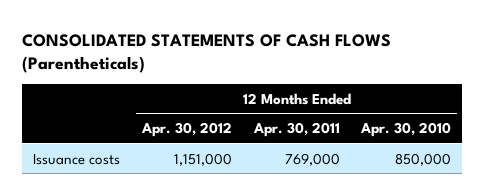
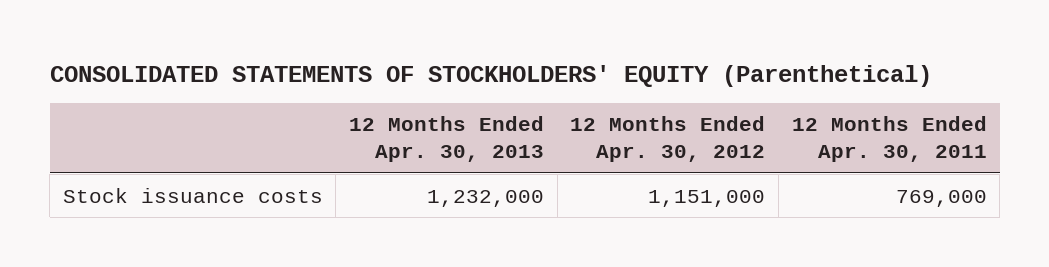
- CONSOLIDATED STATEMENTS OF CASH FLOWS (Parentheticals)
+ CONSOLIDATED STATEMENTS OF STOCKHOLDERS' EQUITY (Parenthetical)
- | 12 Months Ended Apr. 30, 2012 | 12 Months Ended Apr. 30, 2011 | 12 Months Ended Apr. 30, 2010
+ | 12 Months Ended Apr. 30, 2013 | 12 Months Ended Apr. 30, 2012 | 12 Months Ended Apr. 30, 2011
- Issuance costs | 1,151,000 | 769,000 | 850,000
+ Stock issuance costs | 1,232,000 | 1,151,000 | 769,000

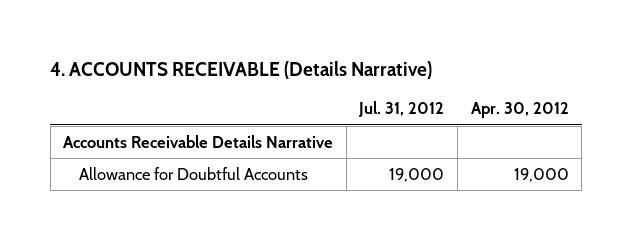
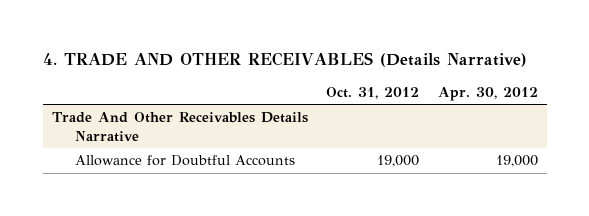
- 4. ACCOUNTS RECEIVABLE (Details Narrative)
+ 4. TRADE AND OTHER RECEIVABLES (Details Narrative)
- | Jul. 31, 2012 | Apr. 30, 2012
+ | Oct. 31, 2012 | Apr. 30, 2012
- Accounts Receivable Details Narrative
+ Trade And Other Receivables Details Narrative

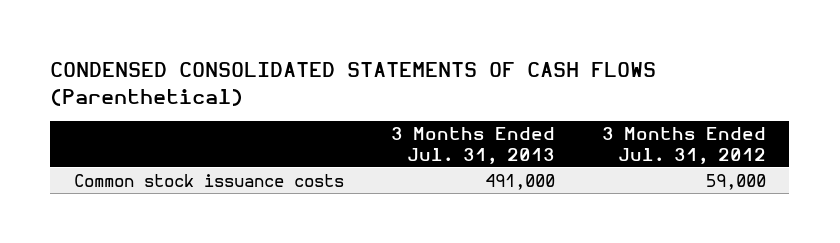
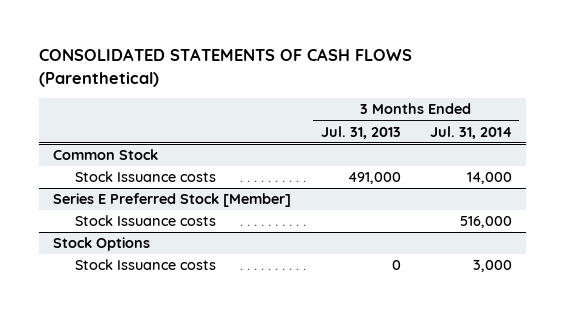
- CONDENSED CONSOLIDATED STATEMENTS OF CASH FLOWS (Parenthetical)
+ CONSOLIDATED STATEMENTS OF CASH FLOWS (Parenthetical)
- | 3 Months Ended Jul. 31, 2013 | 3 Months Ended Jul. 31, 2012
+ | 3 Months Ended Jul. 31, 2013 | 3 Months Ended Jul. 31, 2014
- Common stock issuance costs | 491,000 | 59,000
+ Common Stock
+ Stock Issuance costs | 491,000 | 14,000
+ Series E Preferred Stock [Member]
+ Stock Issuance costs | | 516,000
+ Stock Options
+ Stock Issuance costs | 0 | 3,000

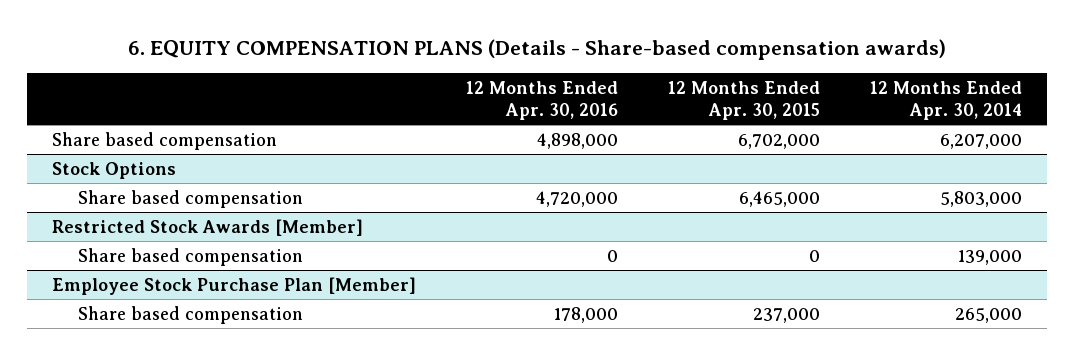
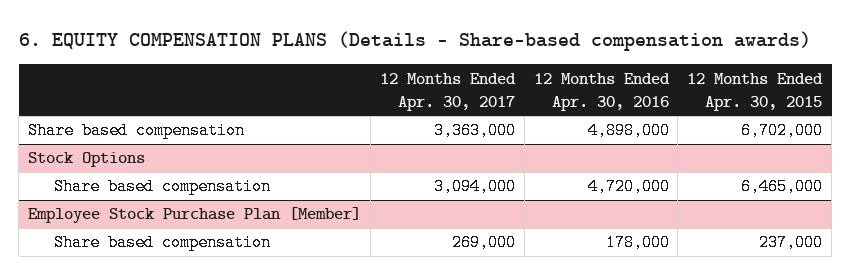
- | 12 Months Ended Apr. 30, 2016 | 12 Months Ended Apr. 30, 2015 | 12 Months Ended Apr. 30, 2014
+ | 12 Months Ended Apr. 30, 2017 | 12 Months Ended Apr. 30, 2016 | 12 Months Ended Apr. 30, 2015
- Restricted Stock Awards [Member]
- Share based compensation | 0 | 0 | 139,000

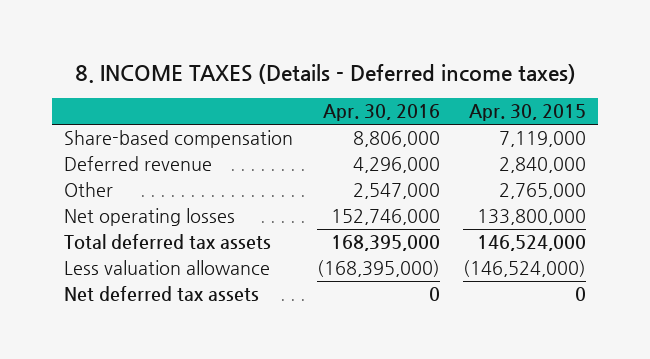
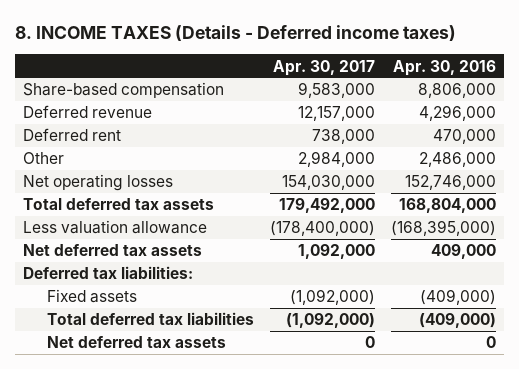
- | Apr. 30, 2016 | Apr. 30, 2015
+ | Apr. 30, 2017 | Apr. 30, 2016
- Other | 2,547,000 | 2,765,000
+ Deferred rent | 738,000 | 470,000
+ Other | 2,984,000 | 2,486,000
- Total deferred tax assets | 168,395,000 | 146,524,000
+ Total deferred tax assets | 179,492,000 | 168,804,000
+ Net deferred tax assets | 1,092,000 | 409,000
+ Deferred tax liabilities:
+ Fixed assets | (1,092,000) | (409,000)
+ Total deferred tax liabilities | (1,092,000) | (409,000)

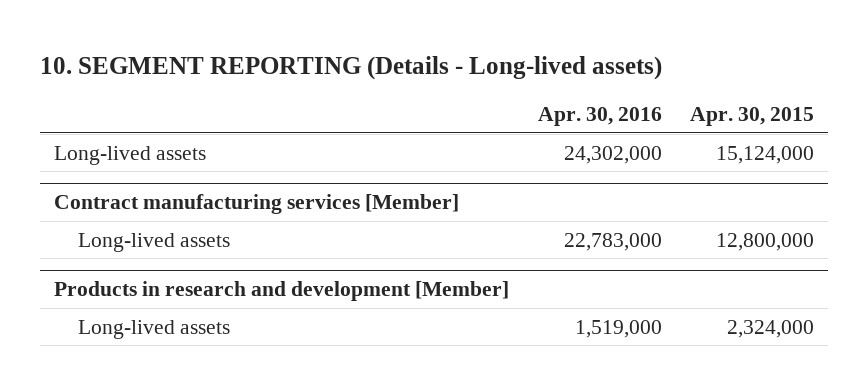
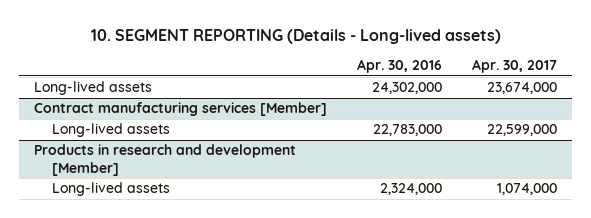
- | Apr. 30, 2016 | Apr. 30, 2015
+ | Apr. 30, 2016 | Apr. 30, 2017
@ Products in research and development [Member]
- Long-lived assets | 1,519,000 | 2,324,000
+ Long-lived assets | 2,324,000 | 1,074,000

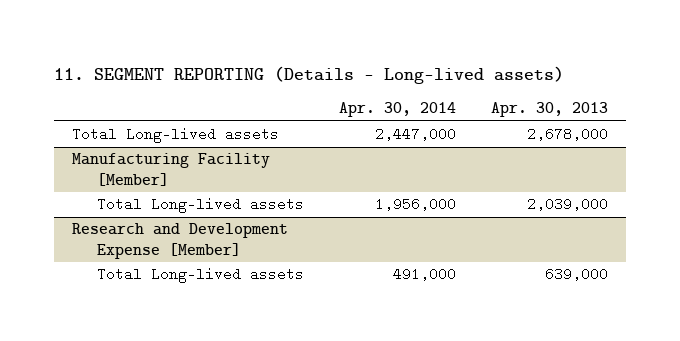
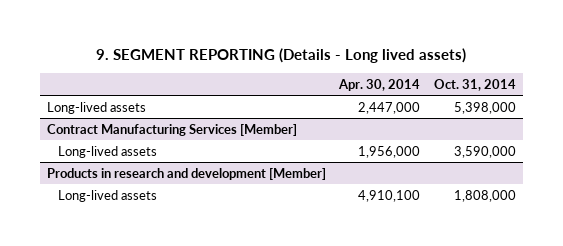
- 11. SEGMENT REPORTING (Details - Long-lived assets)
+ 9. SEGMENT REPORTING (Details - Long lived assets)
- | Apr. 30, 2014 | Apr. 30, 2013
+ | Apr. 30, 2014 | Oct. 31, 2014
- Total Long-lived assets | 2,447,000 | 2,678,000
- Manufacturing Facility [Member]
- Total Long-lived assets | 1,956,000 | 2,039,000
- Research and Development Expense [Member]
- Total Long-lived assets | 491,000 | 639,000
+ Long-lived assets | 2,447,000 | 5,398,000
+ Contract Manufacturing Services [Member]
+ Long-lived assets | 1,956,000 | 3,590,000
+ Products in research and development [Member]
+ Long-lived assets | 4,910,100 | 1,808,000

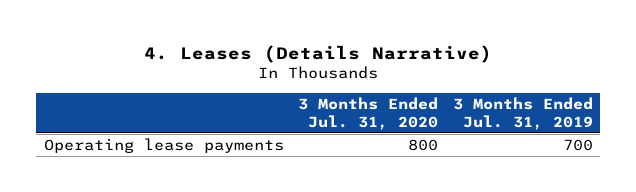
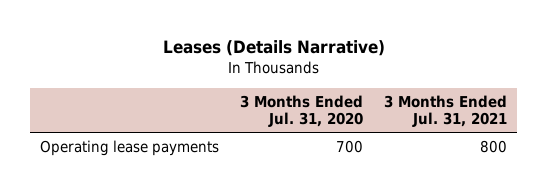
- 4. Leases (Details Narrative)
+ Leases (Details Narrative)
- | 3 Months Ended Jul. 31, 2020 | 3 Months Ended Jul. 31, 2019
+ | 3 Months Ended Jul. 31, 2020 | 3 Months Ended Jul. 31, 2021
- Operating lease payments | 800 | 700
+ Operating lease payments | 700 | 800

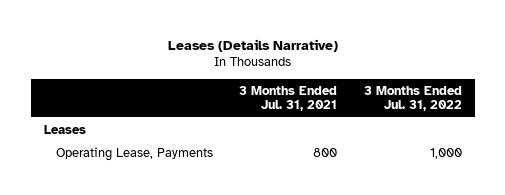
- | 3 Months Ended Jul. 31, 2020 | 3 Months Ended Jul. 31, 2021
+ | 3 Months Ended Jul. 31, 2021 | 3 Months Ended Jul. 31, 2022
- Operating lease payments | 700 | 800
+ Leases
+ Operating Lease, Payments | 800 | 1,000

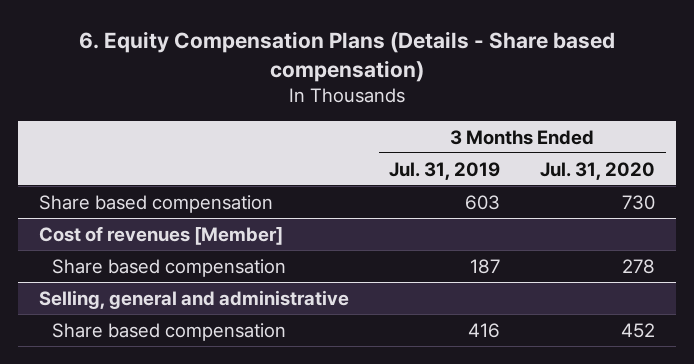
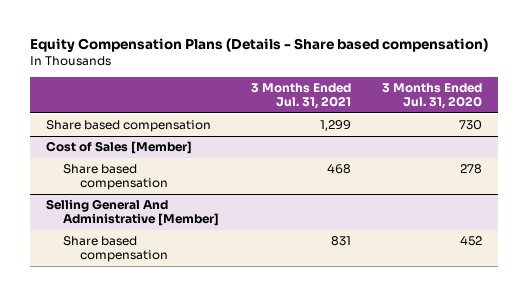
- 6. Equity Compensation Plans (Details - Share based compensation)
+ Equity Compensation Plans (Details - Share based compensation)
- | 3 Months Ended Jul. 31, 2019 | 3 Months Ended Jul. 31, 2020
+ | 3 Months Ended Jul. 31, 2021 | 3 Months Ended Jul. 31, 2020
- Cost of revenues [Member]
+ Cost of Sales [Member]
- Selling, general and administrative
+ Selling General And Administrative [Member]

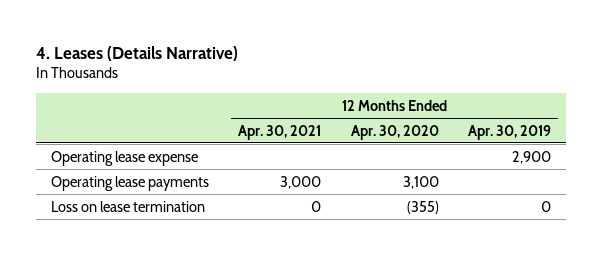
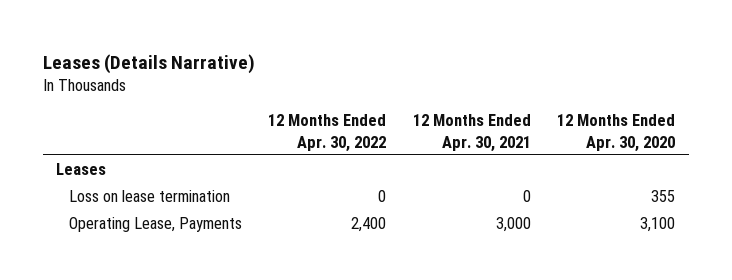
- 4. Leases (Details Narrative)
+ Leases (Details Narrative)
- | 12 Months Ended Apr. 30, 2021 | 12 Months Ended Apr. 30, 2020 | 12 Months Ended Apr. 30, 2019
+ | 12 Months Ended Apr. 30, 2022 | 12 Months Ended Apr. 30, 2021 | 12 Months Ended Apr. 30, 2020
- Operating lease expense | | | 2,900
- Operating lease payments | 3,000 | 3,100 |
- Loss on lease termination | 0 | (355) | 0
+ Leases
+ Loss on lease termination | 0 | 0 | 355
+ Operating Lease, Payments | 2,400 | 3,000 | 3,100

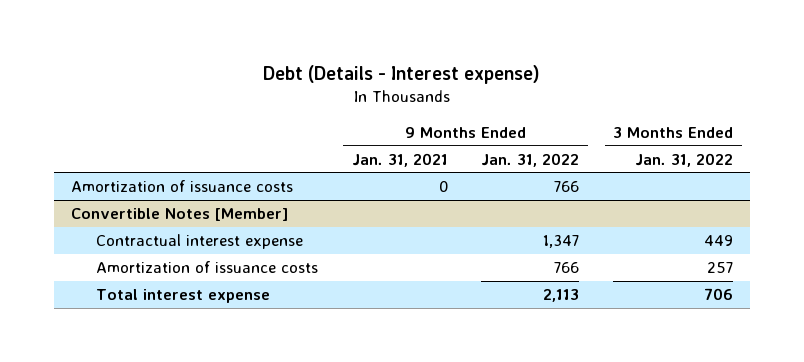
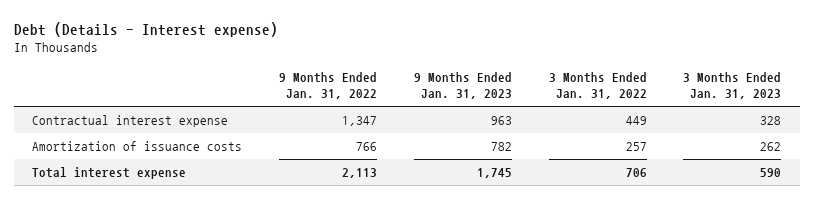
- | 9 Months Ended Jan. 31, 2021 | 9 Months Ended Jan. 31, 2022 | 3 Months Ended Jan. 31, 2022
+ | 9 Months Ended Jan. 31, 2022 | 9 Months Ended Jan. 31, 2023 | 3 Months Ended Jan. 31, 2022 | 3 Months Ended Jan. 31, 2023
- Amortization of issuance costs | 0 | 766 |
- Convertible Notes [Member]

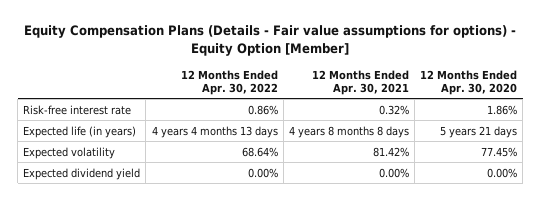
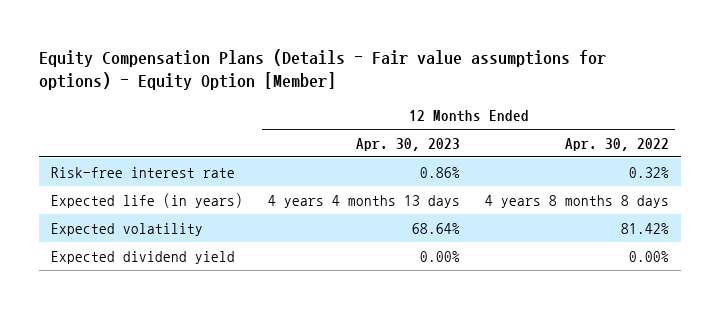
- | 12 Months Ended Apr. 30, 2022 | 12 Months Ended Apr. 30, 2021 | 12 Months Ended Apr. 30, 2020
+ | 12 Months Ended Apr. 30, 2023 | 12 Months Ended Apr. 30, 2022
- Risk-free interest rate | 0.86% | 0.32% | 1.86%
- Expected life (in years) | 4 years 4 months 13 days | 4 years 8 months 8 days | 5 years 21 days
- Expected volatility | 68.64% | 81.42% | 77.45%
+ Risk-free interest rate | 0.86% | 0.32%
+ Expected life (in years) | 4 years 4 months 13 days | 4 years 8 months 8 days
+ Expected volatility | 68.64% | 81.42%

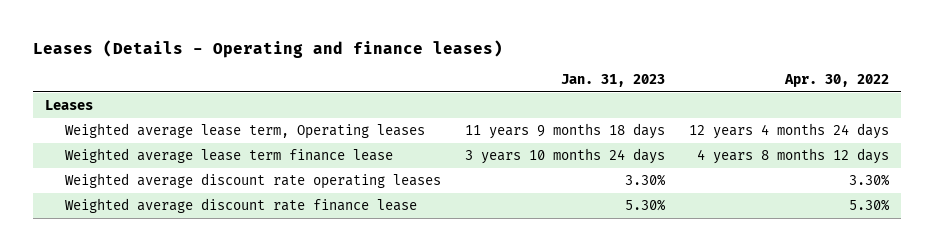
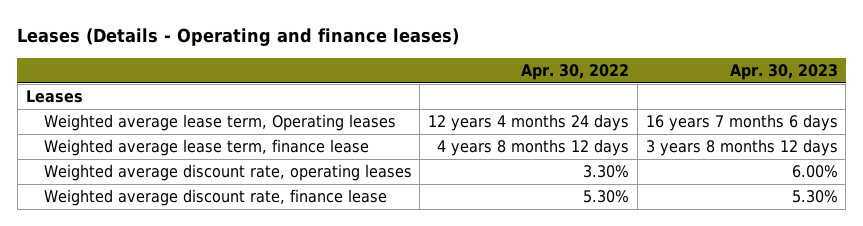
- | Jan. 31, 2023 | Apr. 30, 2022
+ | Apr. 30, 2022 | Apr. 30, 2023
- Weighted average lease term finance lease | 3 years 10 months 24 days | 4 years 8 months 12 days
- Weighted average discount rate operating leases | 3.30% | 3.30%
- Weighted average discount rate finance lease | 5.30% | 5.30%
+ Weighted average lease term, finance lease | 4 years 8 months 12 days | 3 years 8 months 12 days
+ Weighted average discount rate, operating leases | 3.30% | 6.00%
+ Weighted average discount rate, finance lease | 5.30% | 5.30%

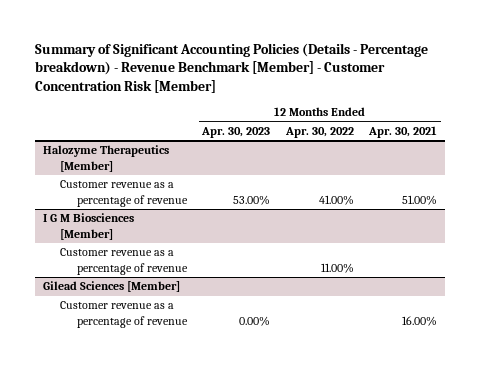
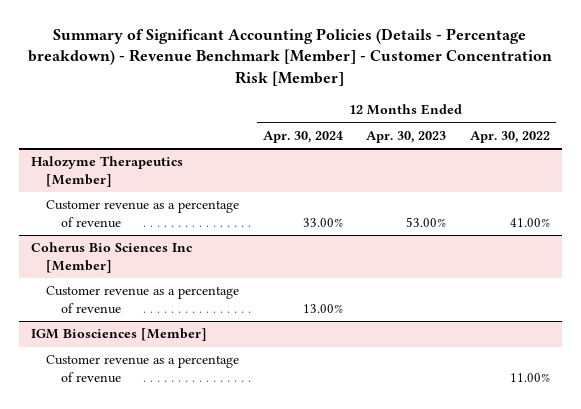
- | 12 Months Ended Apr. 30, 2023 | 12 Months Ended Apr. 30, 2022 | 12 Months Ended Apr. 30, 2021
+ | 12 Months Ended Apr. 30, 2024 | 12 Months Ended Apr. 30, 2023 | 12 Months Ended Apr. 30, 2022
- I G M Biosciences [Member]
+ Coherus Bio Sciences Inc [Member]
+ Customer revenue as a percentage of revenue | 13.00% | |
+ IGM Biosciences [Member]
- Gilead Sciences [Member]
- Customer revenue as a percentage of revenue | 0.00% | | 16.00%

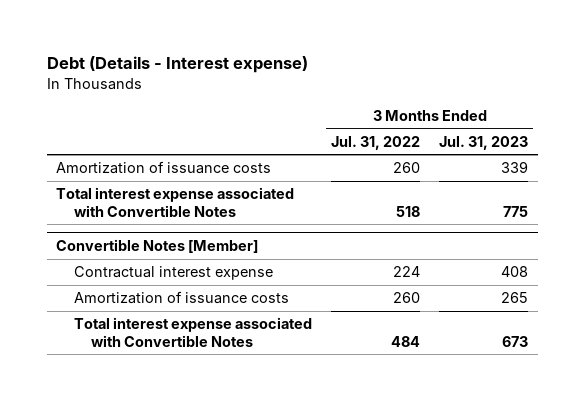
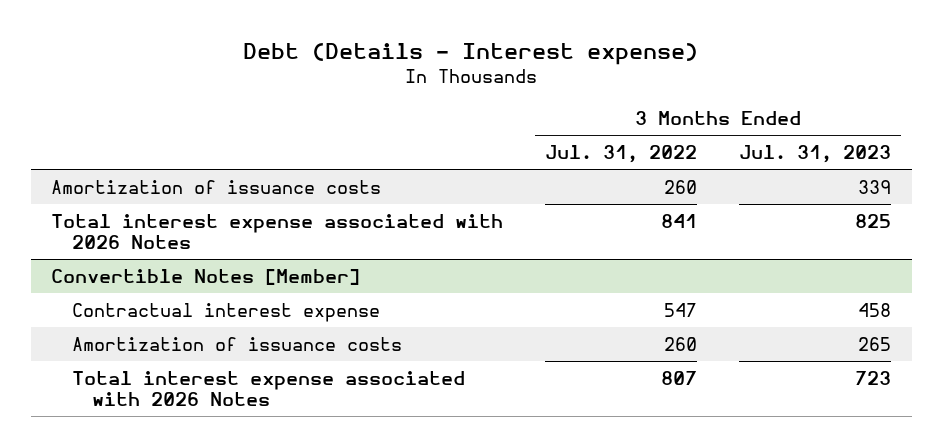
- Total interest expense associated with Convertible Notes | 518 | 775
+ Total interest expense associated with 2026 Notes | 841 | 825
@ Convertible Notes [Member]
- Contractual interest expense | 224 | 408
+ Contractual interest expense | 547 | 458
- Total interest expense associated with Convertible Notes | 484 | 673
+ Total interest expense associated with 2026 Notes | 807 | 723

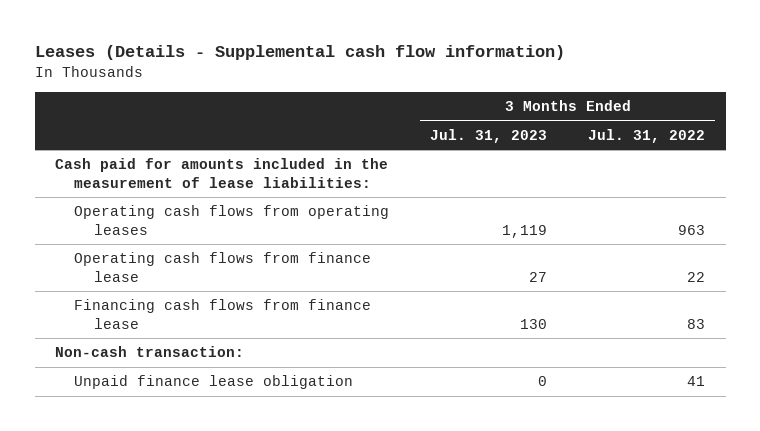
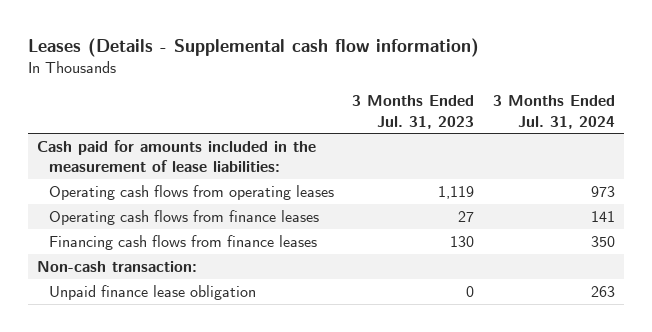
- | 3 Months Ended Jul. 31, 2023 | 3 Months Ended Jul. 31, 2022
+ | 3 Months Ended Jul. 31, 2023 | 3 Months Ended Jul. 31, 2024
- Operating cash flows from finance lease | 27 | 22
- Financing cash flows from finance lease | 130 | 83
+ Operating cash flows from finance leases | 27 | 141
+ Financing cash flows from finance leases | 130 | 350

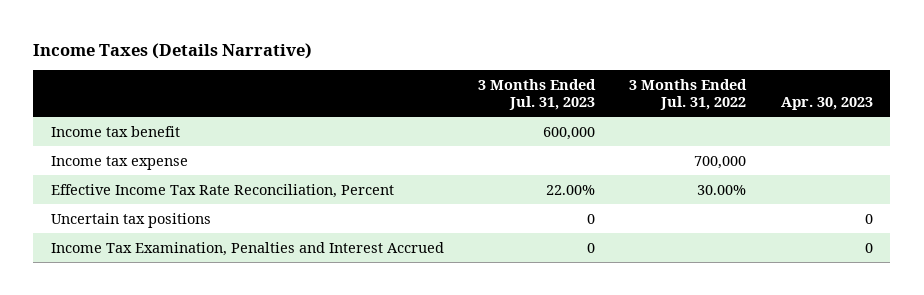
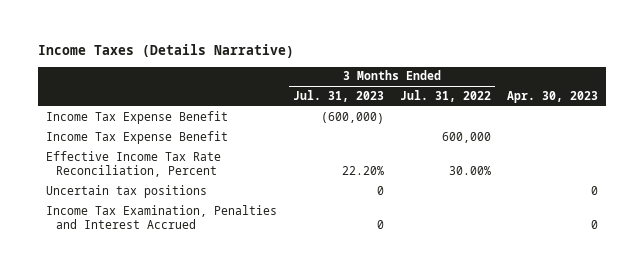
- Income tax benefit | 600,000 | |
- Income tax expense | | 700,000 |
- Effective Income Tax Rate Reconciliation, Percent | 22.00% | 30.00% |
+ Income Tax Expense Benefit | (600,000) | |
+ Income Tax Expense Benefit | | 600,000 |
+ Effective Income Tax Rate Reconciliation, Percent | 22.20% | 30.00% |

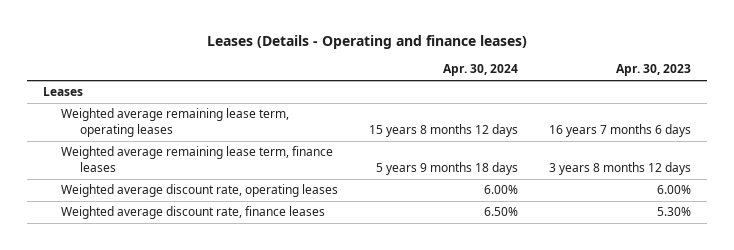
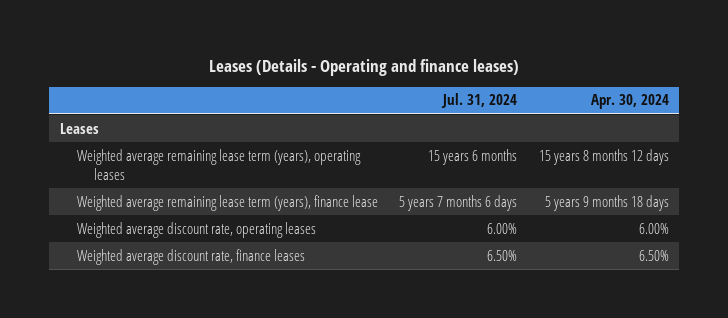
- | Apr. 30, 2024 | Apr. 30, 2023
+ | Jul. 31, 2024 | Apr. 30, 2024
- Weighted average remaining lease term, operating leases | 15 years 8 months 12 days | 16 years 7 months 6 days
- Weighted average remaining lease term, finance leases | 5 years 9 months 18 days | 3 years 8 months 12 days
+ Weighted average remaining lease term (years), operating leases | 15 years 6 months | 15 years 8 months 12 days
+ Weighted average remaining lease term (years), finance lease | 5 years 7 months 6 days | 5 years 9 months 18 days

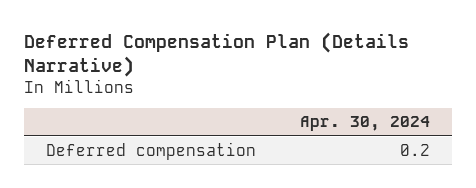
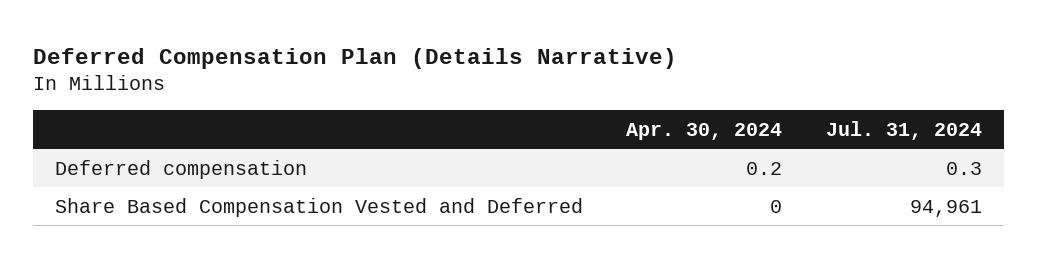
- | Apr. 30, 2024
+ | Apr. 30, 2024 | Jul. 31, 2024
+ Share Based Compensation Vested and Deferred | 0 | 94,961

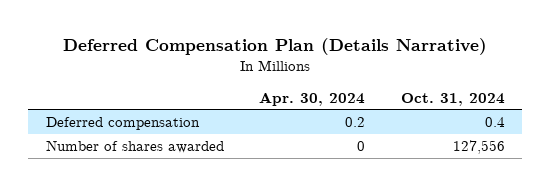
- | Apr. 30, 2024 | Jul. 31, 2024
+ | Apr. 30, 2024 | Oct. 31, 2024
- Share Based Compensation Vested and Deferred | 0 | 94,961
+ Number of shares awarded | 0 | 127,556

